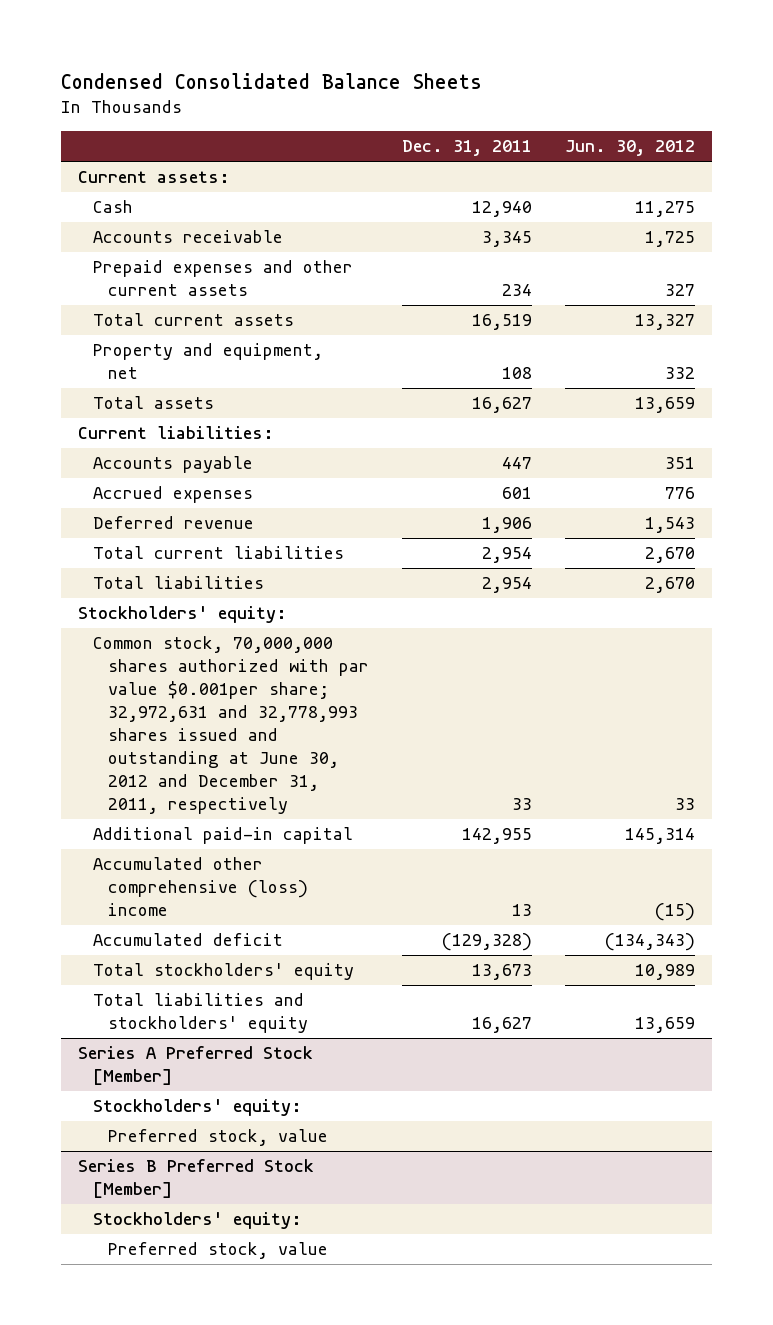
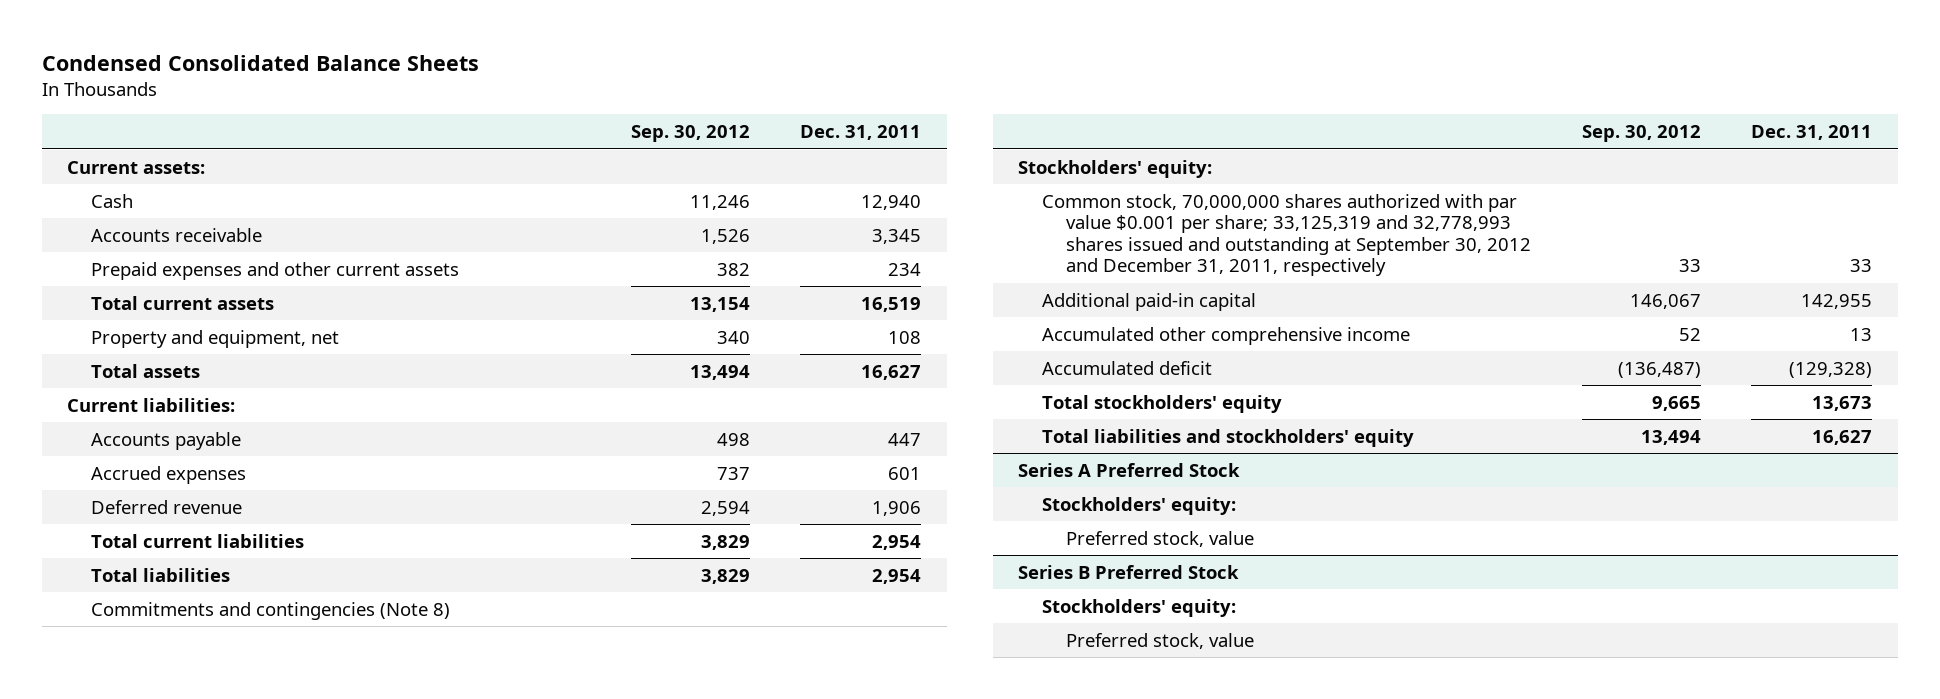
- | Dec. 31, 2011 | Jun. 30, 2012
+ | Sep. 30, 2012 | Dec. 31, 2011
+ Commitments and contingencies (Note 8)
- Common stock, 70,000,000 shares authorized with par value $0.001per share; 32,972,631 and 32,778,993 shares issued and outstanding at June 30, 2012 and December 31, 2011, respectively | 33 | 33
+ Common stock, 70,000,000 shares authorized with par value $0.001 per share; 33,125,319 and 32,778,993 shares issued and outstanding at September 30, 2012 and December 31, 2011, respectively | 33 | 33
- Accumulated other comprehensive (loss) income | 13 | (15)
+ Accumulated other comprehensive income | 52 | 13
- Series A Preferred Stock [Member]
+ Series A Preferred Stock
- Series B Preferred Stock [Member]
+ Series B Preferred Stock

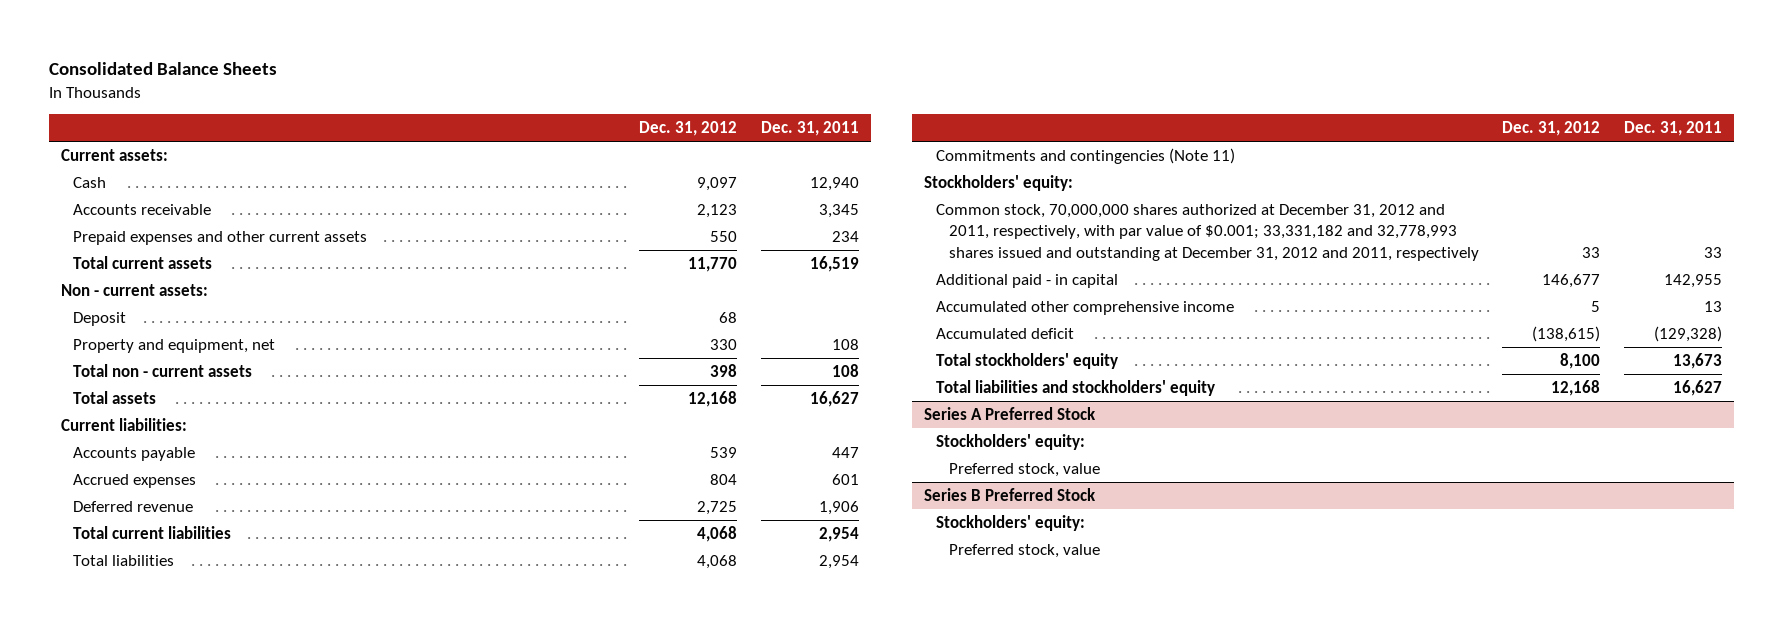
- Condensed Consolidated Balance Sheets
+ Consolidated Balance Sheets
- | Sep. 30, 2012 | Dec. 31, 2011
+ | Dec. 31, 2012 | Dec. 31, 2011
+ Non - current assets:
+ Deposit | 68 |
+ Total non - current assets | 398 | 108
- Commitments and contingencies (Note 8)
+ Commitments and contingencies (Note 11)
- Common stock, 70,000,000 shares authorized with par value $0.001 per share; 33,125,319 and 32,778,993 shares issued and outstanding at September 30, 2012 and December 31, 2011, respectively | 33 | 33
- Additional paid-in capital | 146,067 | 142,955
+ Common stock, 70,000,000 shares authorized at December 31, 2012 and 2011, respectively, with par value of $0.001; 33,331,182 and 32,778,993 shares issued and outstanding at December 31, 2012 and 2011, respectively | 33 | 33
+ Additional paid - in capital | 146,677 | 142,955

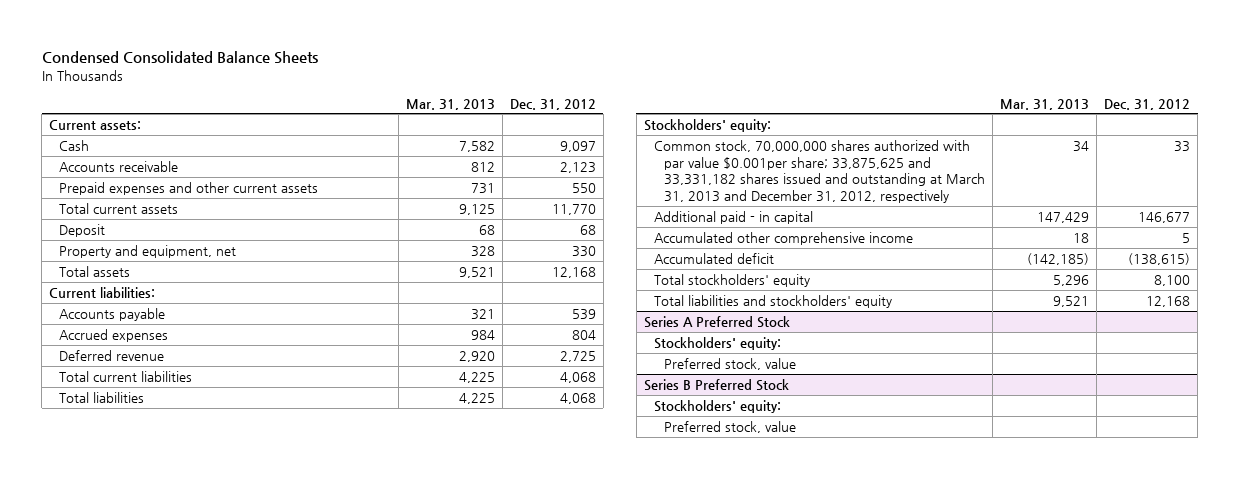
- Consolidated Balance Sheets
+ Condensed Consolidated Balance Sheets
- | Dec. 31, 2012 | Dec. 31, 2011
+ | Mar. 31, 2013 | Dec. 31, 2012
- Non - current assets:
- Total non - current assets | 398 | 108
- Commitments and contingencies (Note 11)
- Common stock, 70,000,000 shares authorized at December 31, 2012 and 2011, respectively, with par value of $0.001; 33,331,182 and 32,778,993 shares issued and outstanding at December 31, 2012 and 2011, respectively | 33 | 33
+ Common stock, 70,000,000 shares authorized with par value $0.001per share; 33,875,625 and 33,331,182 shares issued and outstanding at March 31, 2013 and December 31, 2012, respectively | 34 | 33

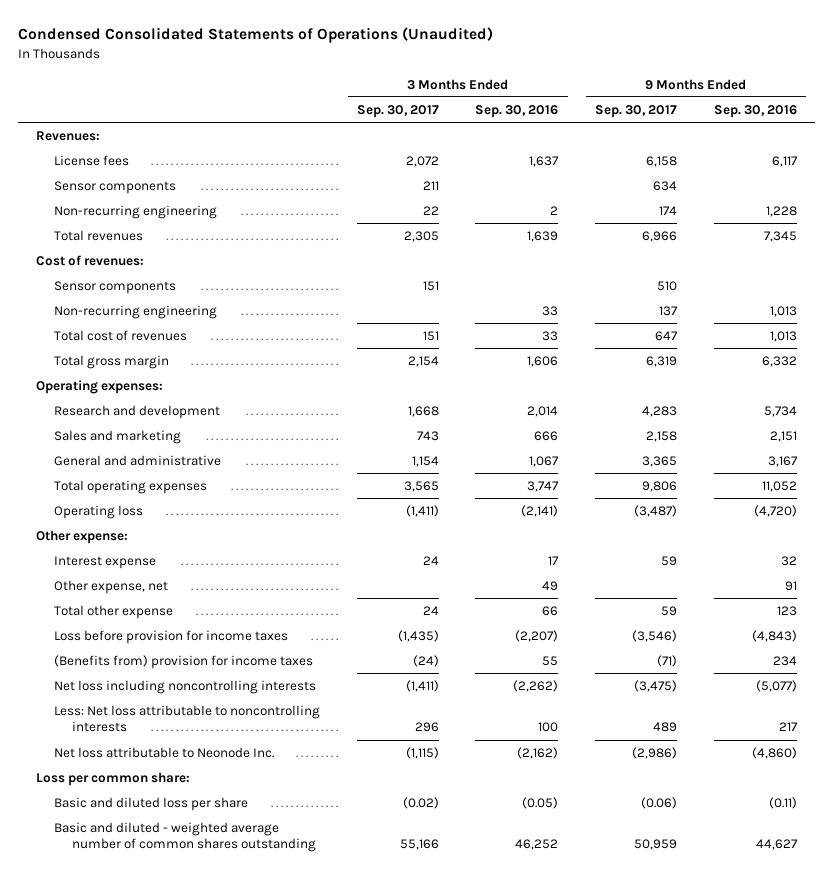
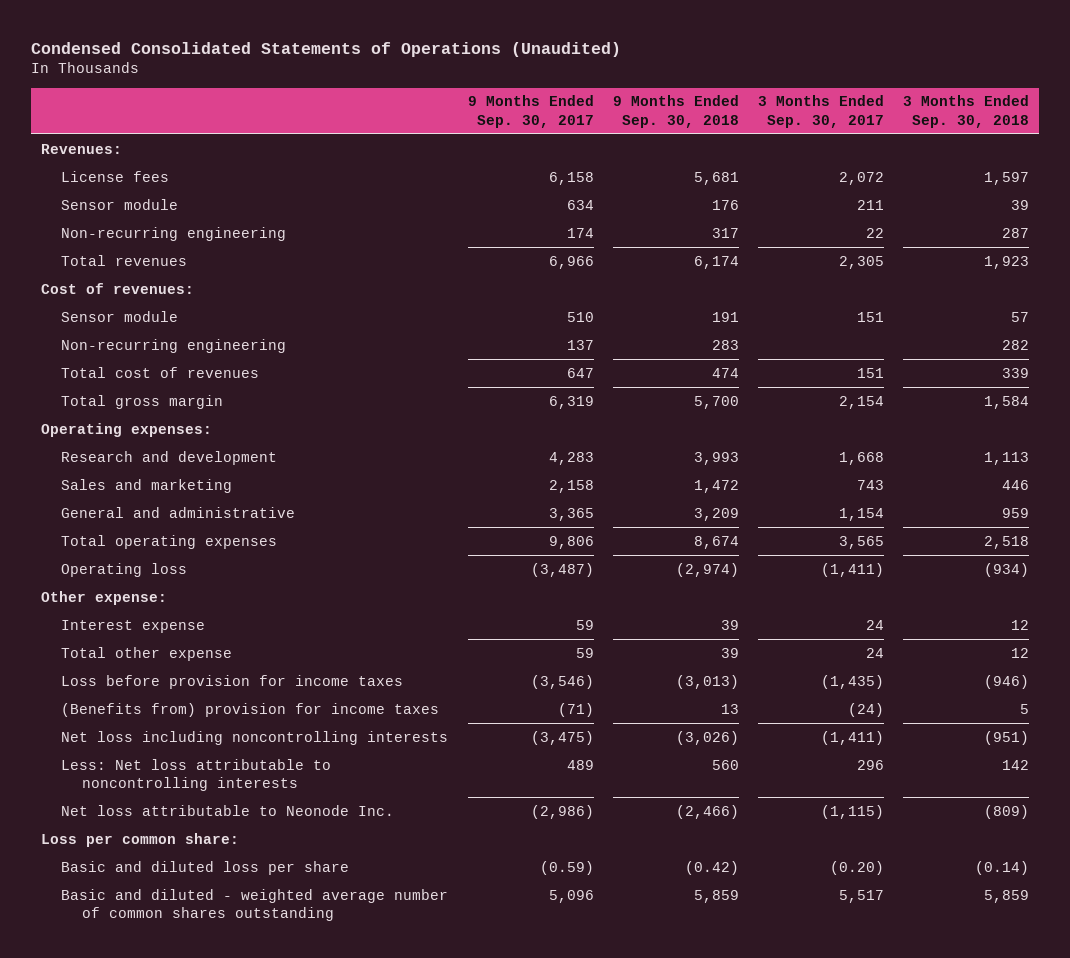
- | 3 Months Ended Sep. 30, 2017 | 3 Months Ended Sep. 30, 2016 | 9 Months Ended Sep. 30, 2017 | 9 Months Ended Sep. 30, 2016
+ | 9 Months Ended Sep. 30, 2017 | 9 Months Ended Sep. 30, 2018 | 3 Months Ended Sep. 30, 2017 | 3 Months Ended Sep. 30, 2018
- Sensor components | 211 | | 634 |
+ Sensor module | 634 | 176 | 211 | 39
- Sensor components | 151 | | 510 |
+ Sensor module | 510 | 191 | 151 | 57
- Other expense, net | | 49 | | 91
- Basic and diluted loss per share | (0.02) | (0.05) | (0.06) | (0.11)
- Basic and diluted - weighted average number of common shares outstanding | 55,166 | 46,252 | 50,959 | 44,627
+ Basic and diluted loss per share | (0.59) | (0.42) | (0.20) | (0.14)
+ Basic and diluted - weighted average number of common shares outstanding | 5,096 | 5,859 | 5,517 | 5,859

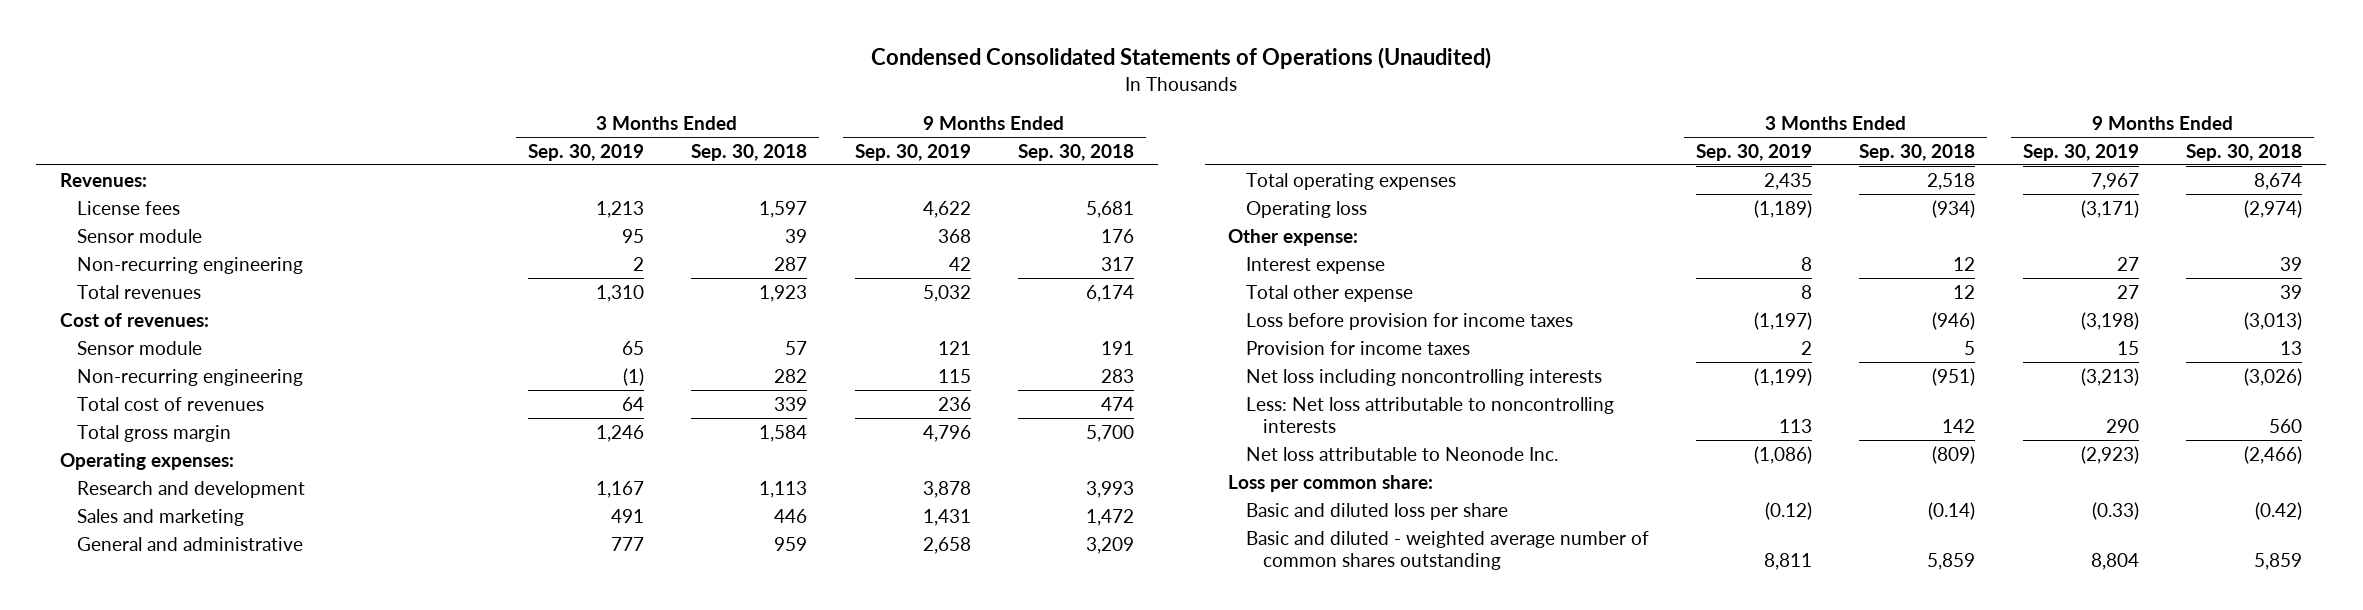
- | 9 Months Ended Sep. 30, 2017 | 9 Months Ended Sep. 30, 2018 | 3 Months Ended Sep. 30, 2017 | 3 Months Ended Sep. 30, 2018
+ | 3 Months Ended Sep. 30, 2019 | 3 Months Ended Sep. 30, 2018 | 9 Months Ended Sep. 30, 2019 | 9 Months Ended Sep. 30, 2018
- (Benefits from) provision for income taxes | (71) | 13 | (24) | 5
+ Provision for income taxes | 2 | 5 | 15 | 13

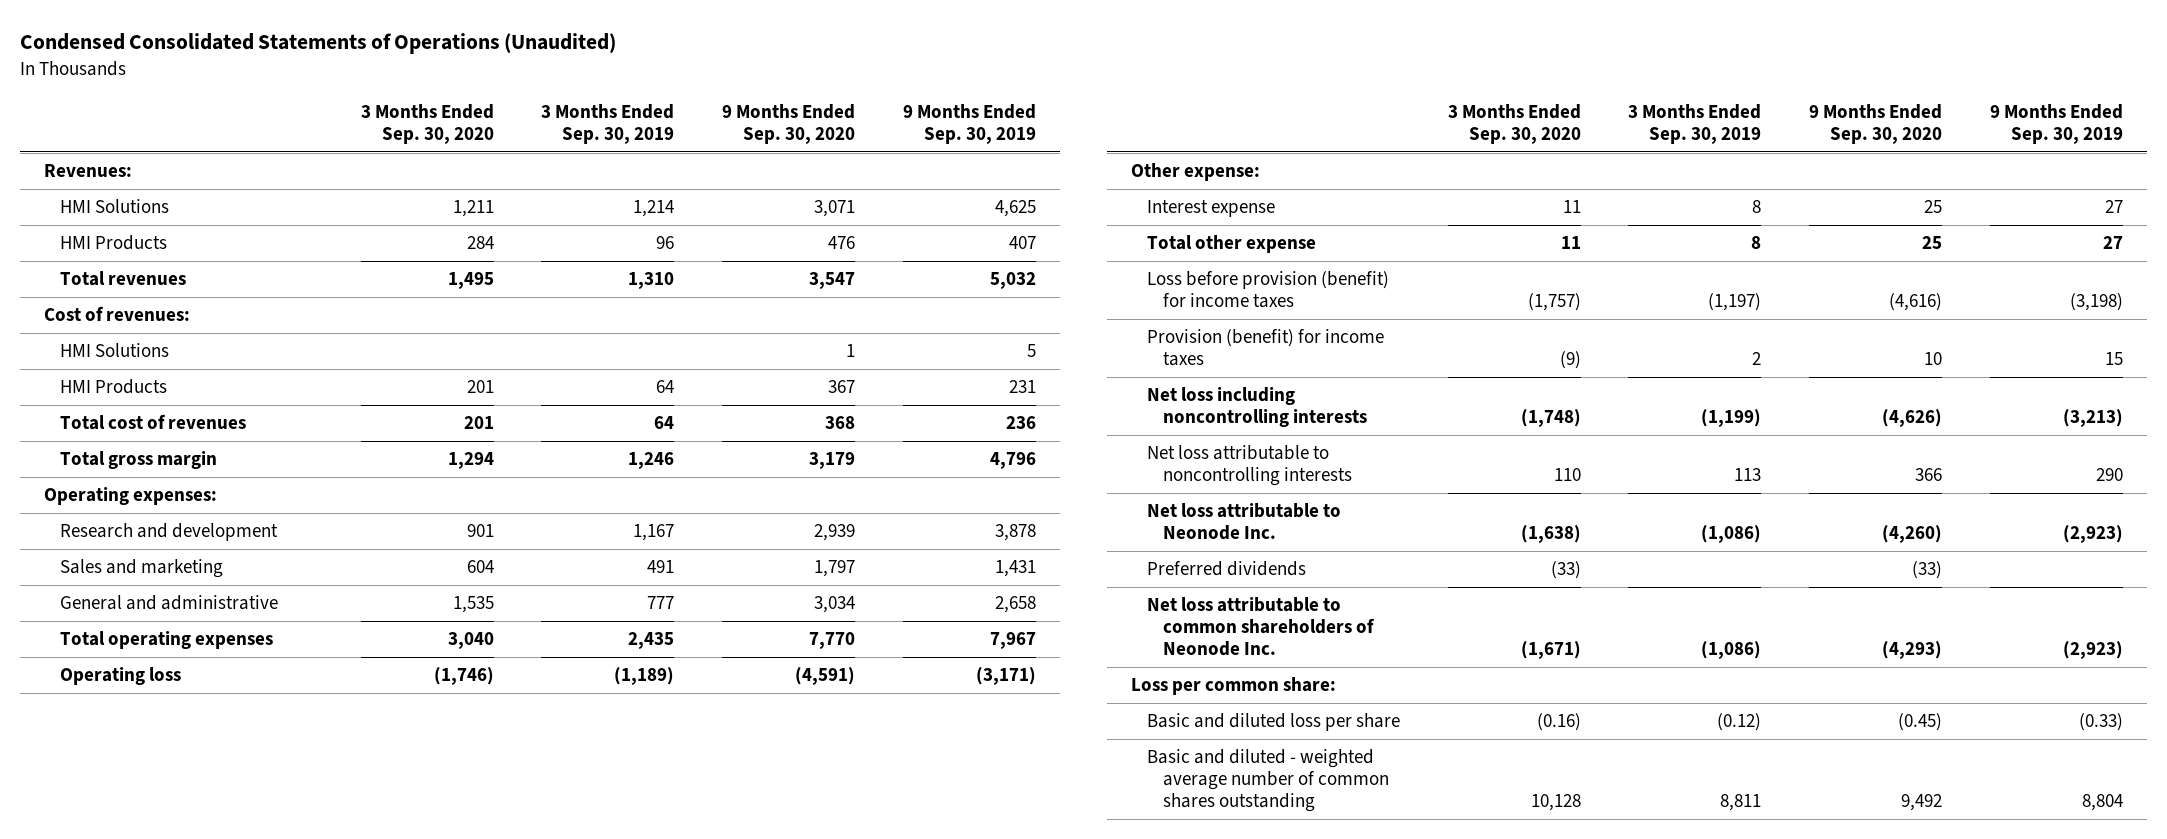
- | 3 Months Ended Sep. 30, 2019 | 3 Months Ended Sep. 30, 2018 | 9 Months Ended Sep. 30, 2019 | 9 Months Ended Sep. 30, 2018
+ | 3 Months Ended Sep. 30, 2020 | 3 Months Ended Sep. 30, 2019 | 9 Months Ended Sep. 30, 2020 | 9 Months Ended Sep. 30, 2019
- License fees | 1,213 | 1,597 | 4,622 | 5,681
- Sensor module | 95 | 39 | 368 | 176
- Non-recurring engineering | 2 | 287 | 42 | 317
+ HMI Solutions | 1,211 | 1,214 | 3,071 | 4,625
+ HMI Products | 284 | 96 | 476 | 407
- Sensor module | 65 | 57 | 121 | 191
- Non-recurring engineering | (1) | 282 | 115 | 283
+ HMI Solutions | | | 1 | 5
+ HMI Products | 201 | 64 | 367 | 231
- Loss before provision for income taxes | (1,197) | (946) | (3,198) | (3,013)
- Provision for income taxes | 2 | 5 | 15 | 13
+ Loss before provision (benefit) for income taxes | (1,757) | (1,197) | (4,616) | (3,198)
+ Provision (benefit) for income taxes | (9) | 2 | 10 | 15
- Less: Net loss attributable to noncontrolling interests | 113 | 142 | 290 | 560
+ Net loss attributable to noncontrolling interests | 110 | 113 | 366 | 290
+ Preferred dividends | (33) | | (33) |
+ Net loss attributable to common shareholders of Neonode Inc. | (1,671) | (1,086) | (4,293) | (2,923)

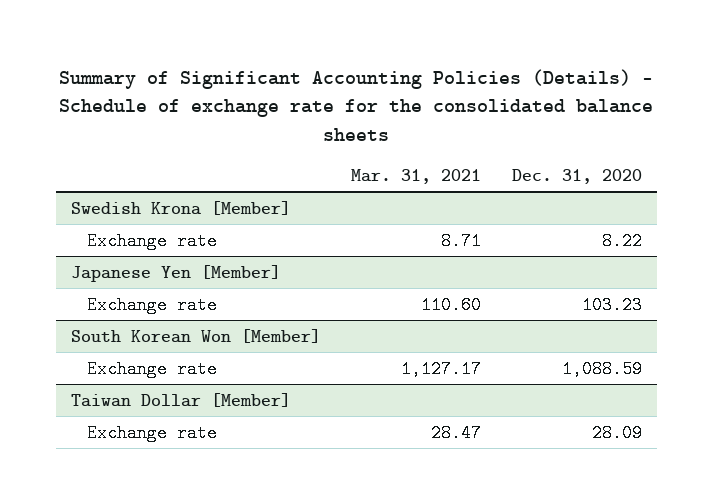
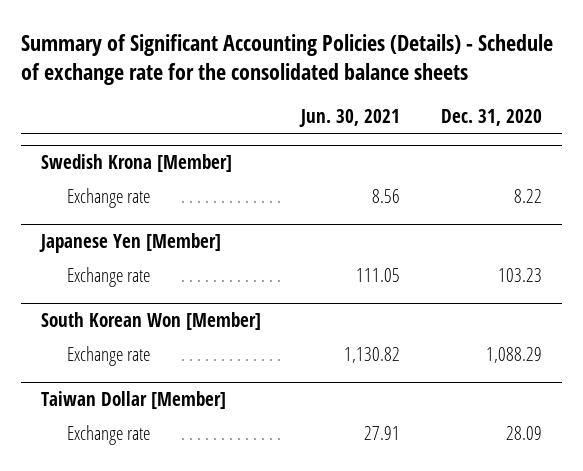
- | Mar. 31, 2021 | Dec. 31, 2020
+ | Jun. 30, 2021 | Dec. 31, 2020
@ South Korean Won [Member]
- Exchange rate | 1,127.17 | 1,088.59
+ Exchange rate | 1,130.82 | 1,088.29

